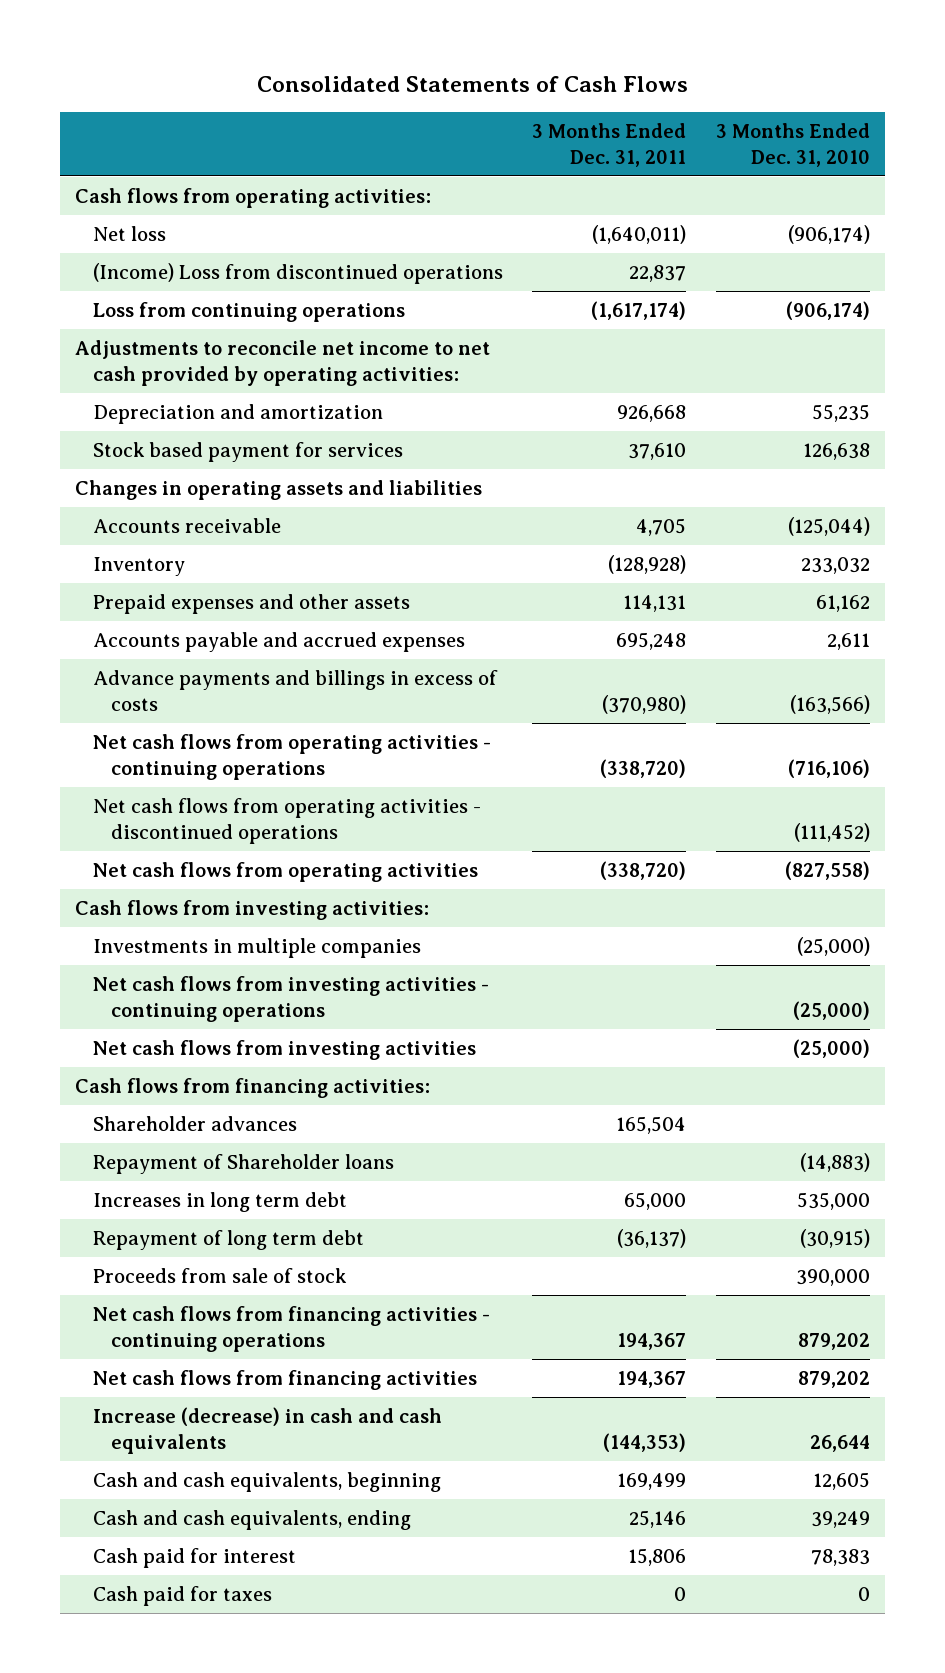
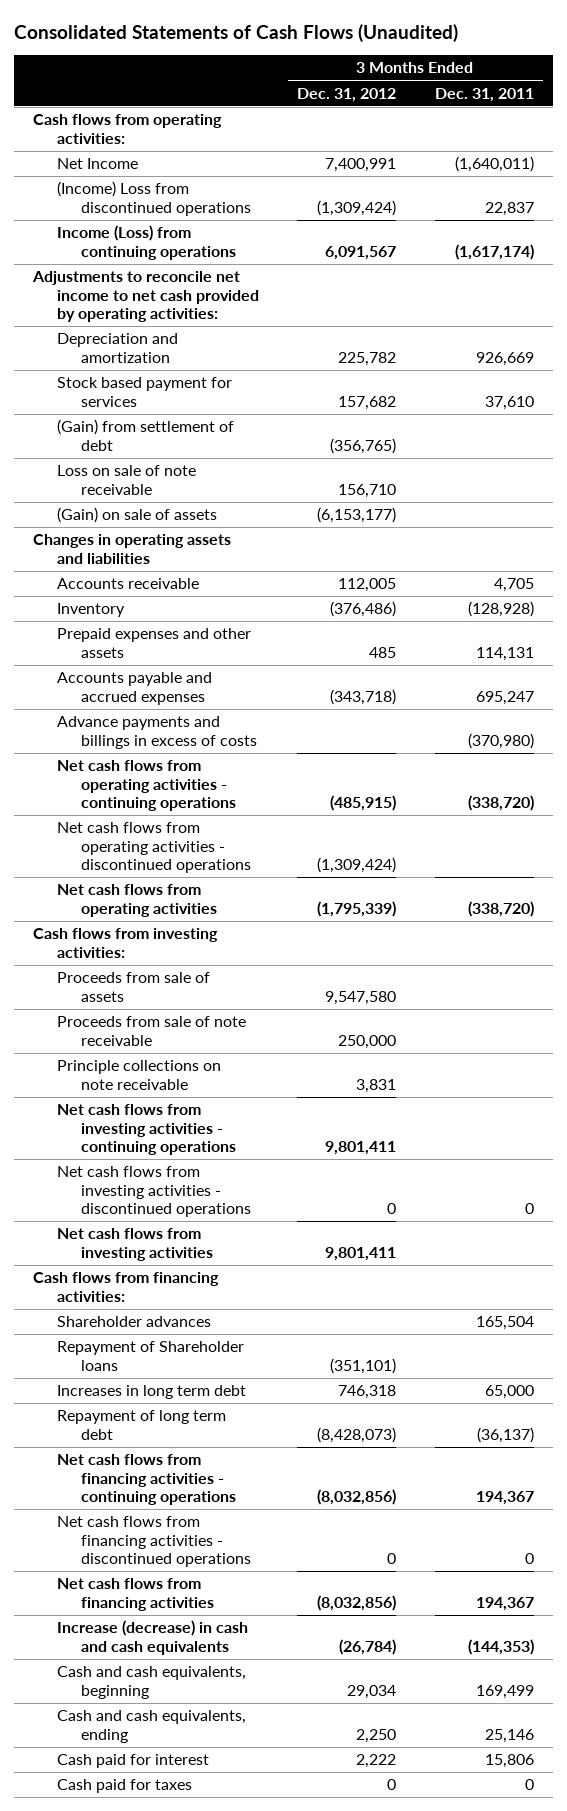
- Consolidated Statements of Cash Flows
+ Consolidated Statements of Cash Flows (Unaudited)
- | 3 Months Ended Dec. 31, 2011 | 3 Months Ended Dec. 31, 2010
+ | 3 Months Ended Dec. 31, 2012 | 3 Months Ended Dec. 31, 2011
- Net loss | (1,640,011) | (906,174)
+ Net Income | 7,400,991 | (1,640,011)
- Loss from continuing operations | (1,617,174) | (906,174)
+ Income (Loss) from continuing operations | 6,091,567 | (1,617,174)
- Depreciation and amortization | 926,668 | 55,235
+ Depreciation and amortization | 225,782 | 926,669
+ (Gain) from settlement of debt | (356,765) |
+ Loss on sale of note receivable | 156,710 |
+ (Gain) on sale of assets | (6,153,177) |
- Accounts payable and accrued expenses | 695,248 | 2,611
+ Accounts payable and accrued expenses | (343,718) | 695,247
- Investments in multiple companies | | (25,000)
+ Proceeds from sale of assets | 9,547,580 |
+ Proceeds from sale of note receivable | 250,000 |
+ Principle collections on note receivable | 3,831 |
+ Net cash flows from investing activities - discontinued operations | 0 | 0
- Proceeds from sale of stock | | 390,000
+ Net cash flows from financing activities - discontinued operations | 0 | 0

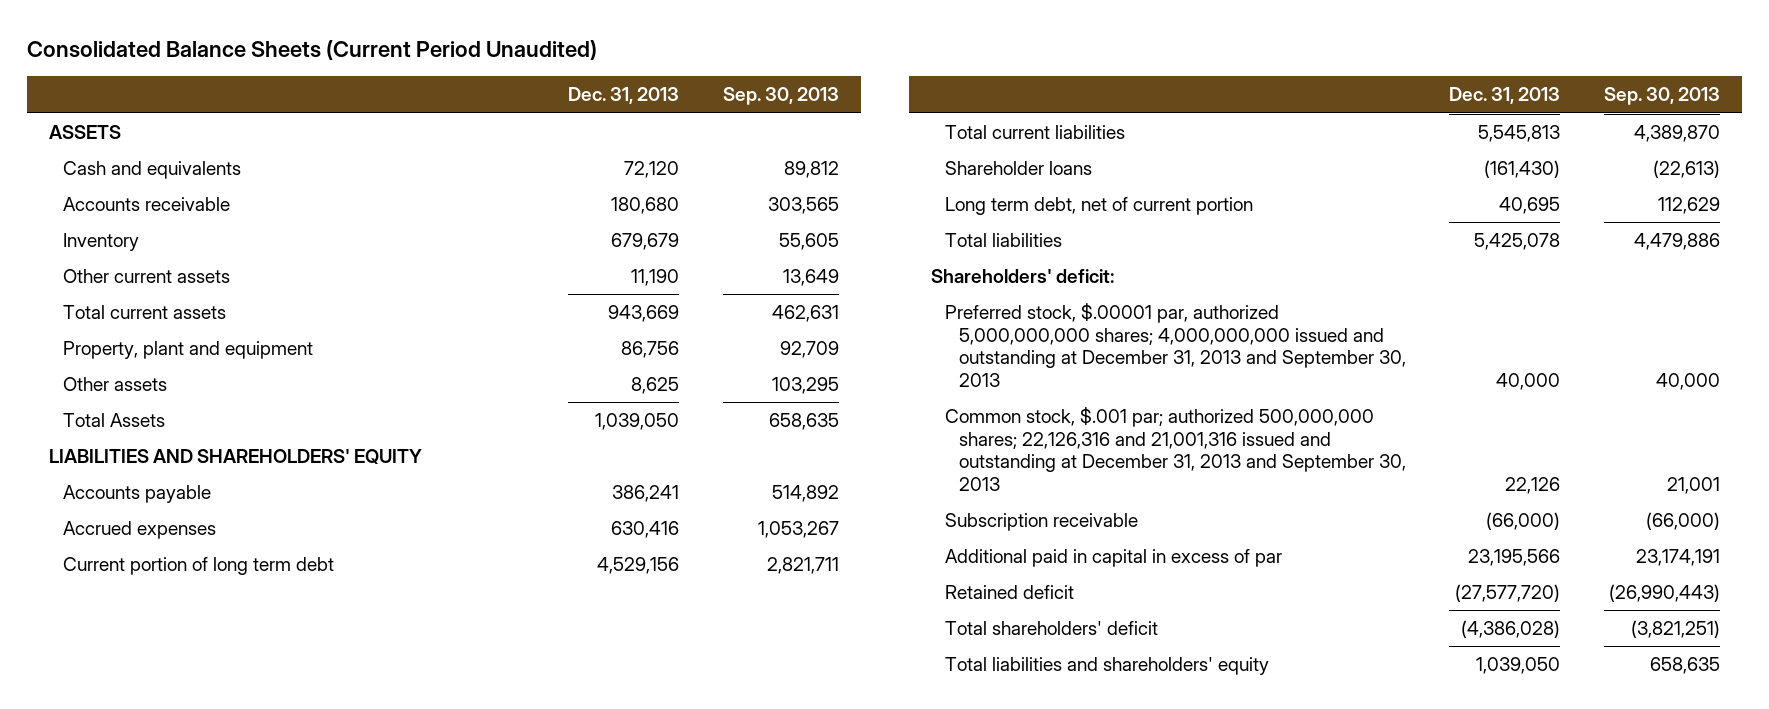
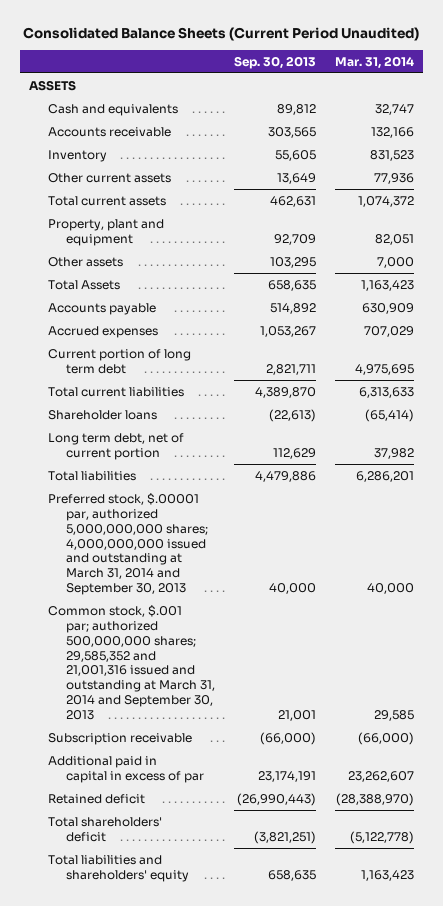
- | Dec. 31, 2013 | Sep. 30, 2013
+ | Sep. 30, 2013 | Mar. 31, 2014
- LIABILITIES AND SHAREHOLDERS' EQUITY
- Shareholders' deficit:
- Preferred stock, $.00001 par, authorized 5,000,000,000 shares; 4,000,000,000 issued and outstanding at December 31, 2013 and September 30, 2013 | 40,000 | 40,000
- Common stock, $.001 par; authorized 500,000,000 shares; 22,126,316 and 21,001,316 issued and outstanding at December 31, 2013 and September 30, 2013 | 22,126 | 21,001
+ Preferred stock, $.00001 par, authorized 5,000,000,000 shares; 4,000,000,000 issued and outstanding at March 31, 2014 and September 30, 2013 | 40,000 | 40,000
+ Common stock, $.001 par; authorized 500,000,000 shares; 29,585,352 and 21,001,316 issued and outstanding at March 31, 2014 and September 30, 2013 | 21,001 | 29,585

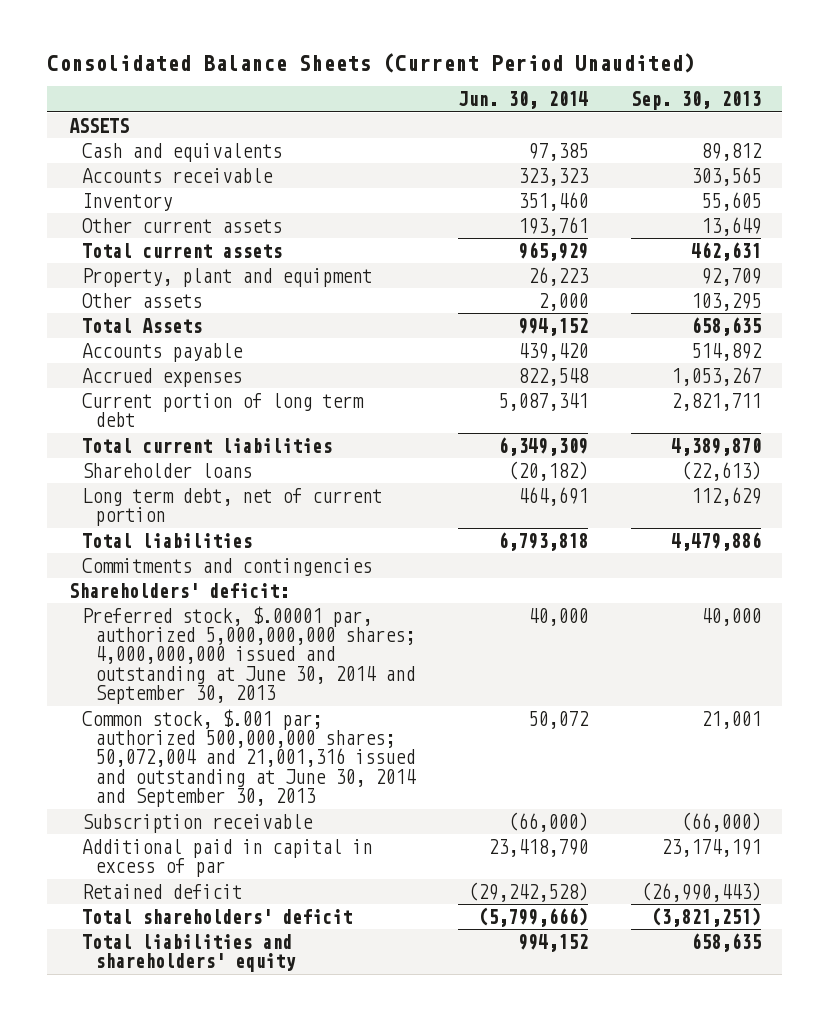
- | Sep. 30, 2013 | Mar. 31, 2014
+ | Jun. 30, 2014 | Sep. 30, 2013
- Preferred stock, $.00001 par, authorized 5,000,000,000 shares; 4,000,000,000 issued and outstanding at March 31, 2014 and September 30, 2013 | 40,000 | 40,000
- Common stock, $.001 par; authorized 500,000,000 shares; 29,585,352 and 21,001,316 issued and outstanding at March 31, 2014 and September 30, 2013 | 21,001 | 29,585
+ Commitments and contingencies
+ Shareholders' deficit:
+ Preferred stock, $.00001 par, authorized 5,000,000,000 shares; 4,000,000,000 issued and outstanding at June 30, 2014 and September 30, 2013 | 40,000 | 40,000
+ Common stock, $.001 par; authorized 500,000,000 shares; 50,072,004 and 21,001,316 issued and outstanding at June 30, 2014 and September 30, 2013 | 50,072 | 21,001

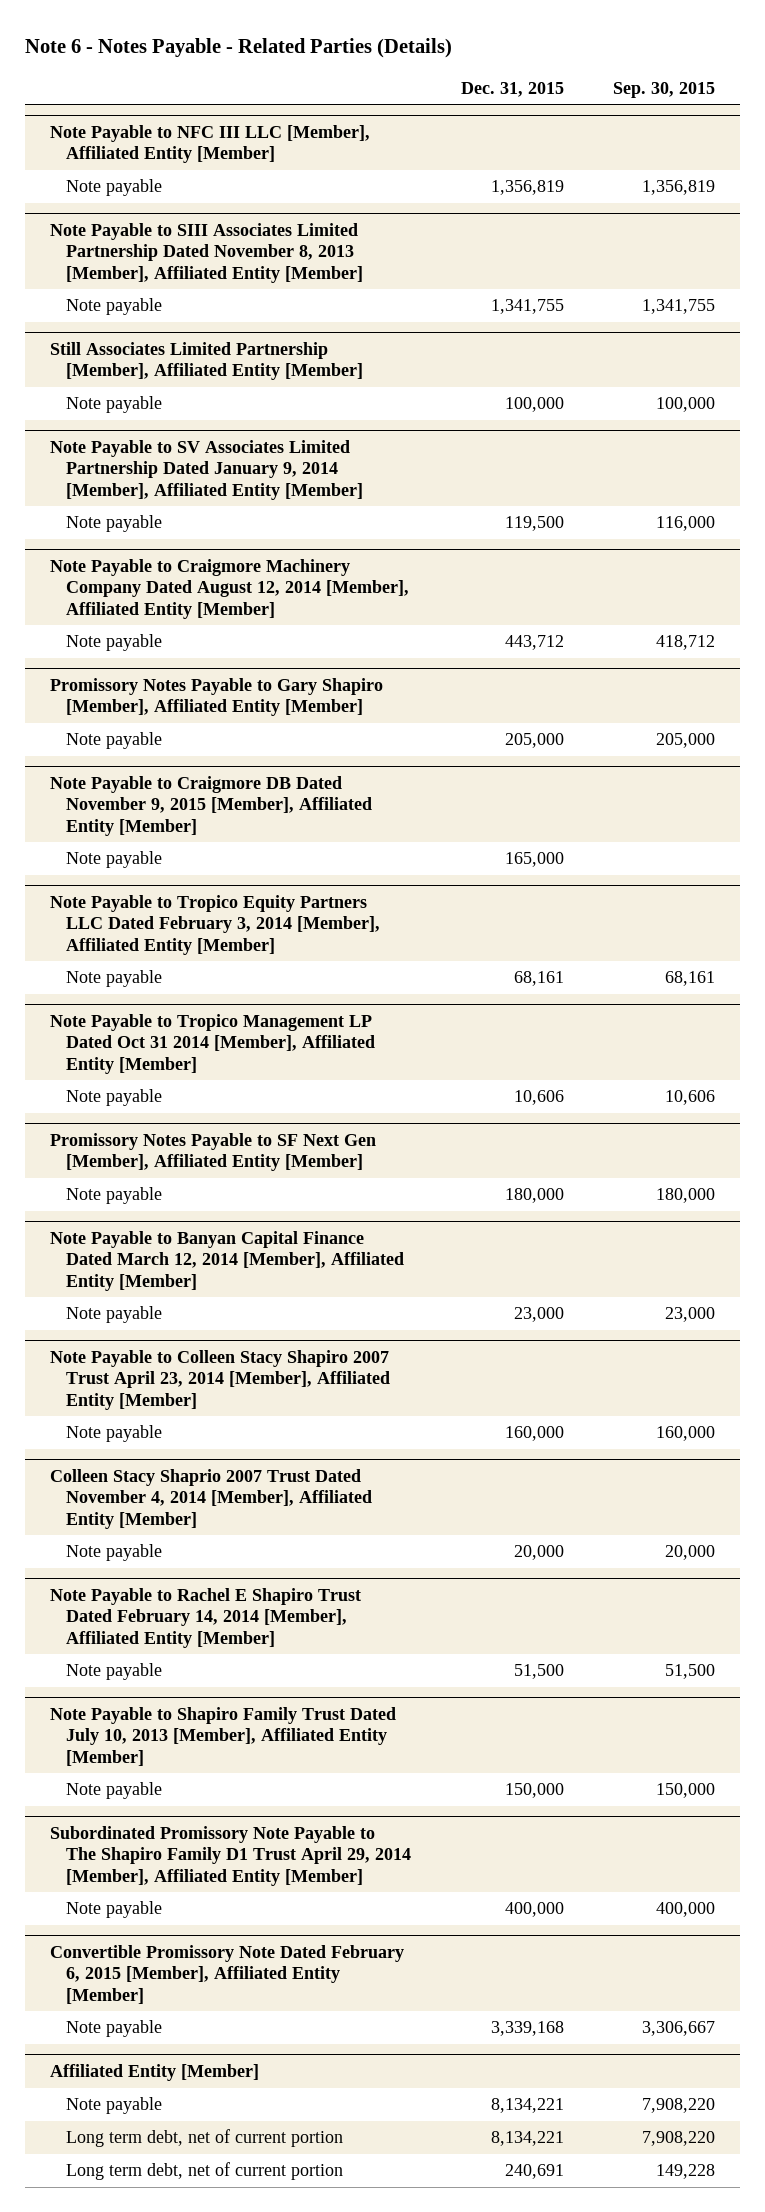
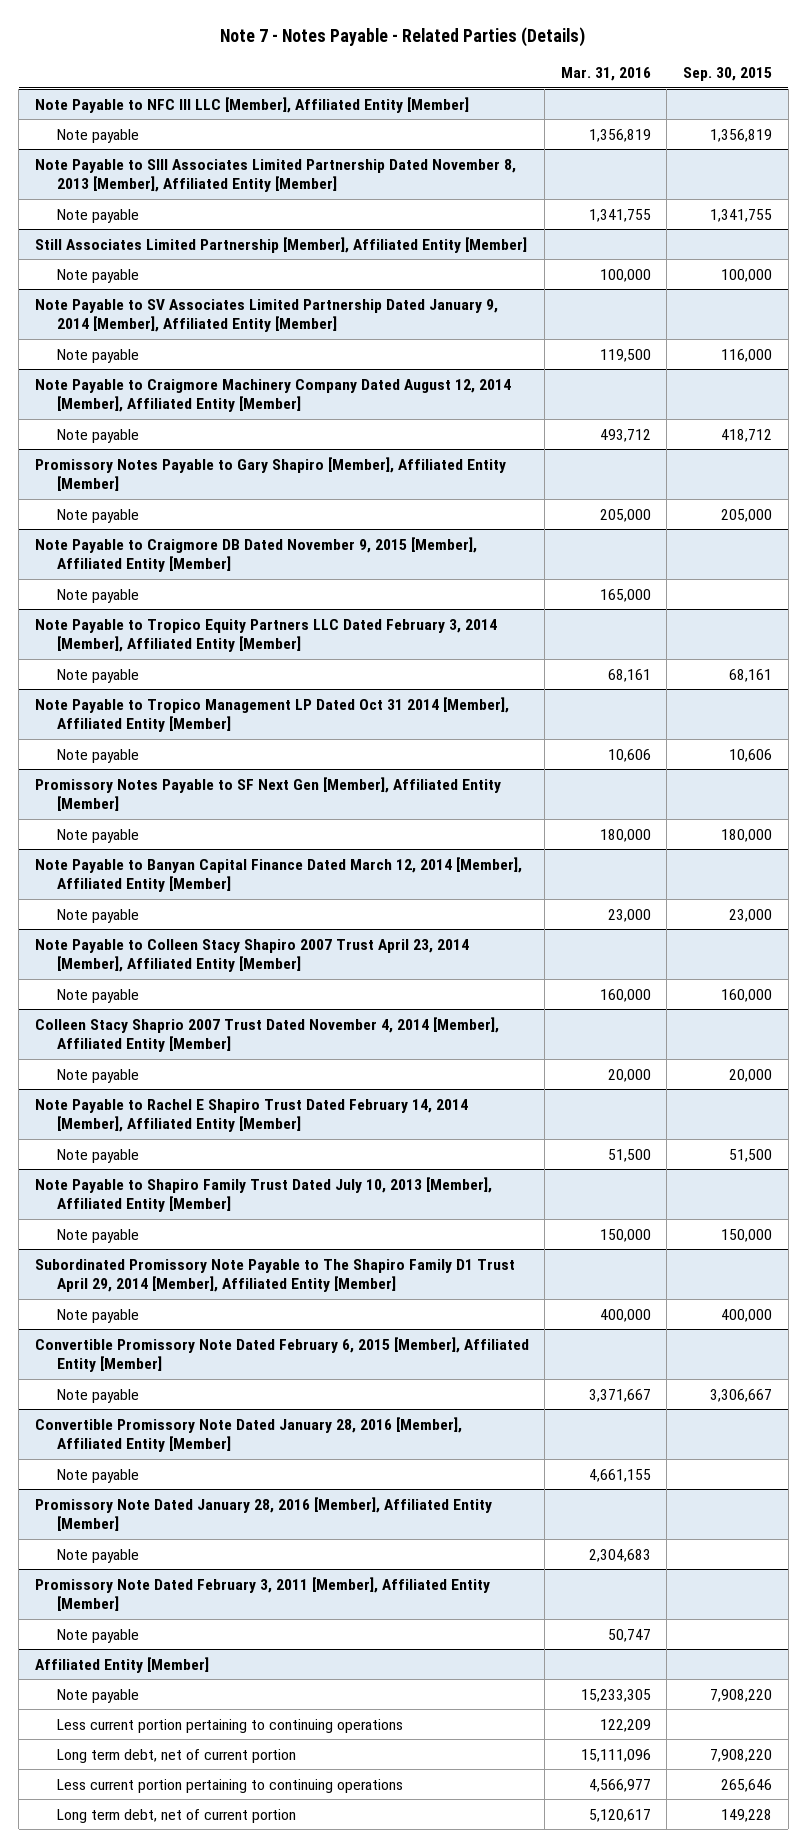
- Note 6 - Notes Payable - Related Parties (Details)
+ Note 7 - Notes Payable - Related Parties (Details)
- | Dec. 31, 2015 | Sep. 30, 2015
+ | Mar. 31, 2016 | Sep. 30, 2015
+ Convertible Promissory Note Dated January 28, 2016 [Member], Affiliated Entity [Member]
+ Note payable | 4,661,155 |
+ Promissory Note Dated January 28, 2016 [Member], Affiliated Entity [Member]
+ Note payable | 2,304,683 |
+ Promissory Note Dated February 3, 2011 [Member], Affiliated Entity [Member]
+ Note payable | 50,747 |
@ Affiliated Entity [Member]
+ Less current portion pertaining to continuing operations | 122,209 |
+ Less current portion pertaining to continuing operations | 4,566,977 | 265,646

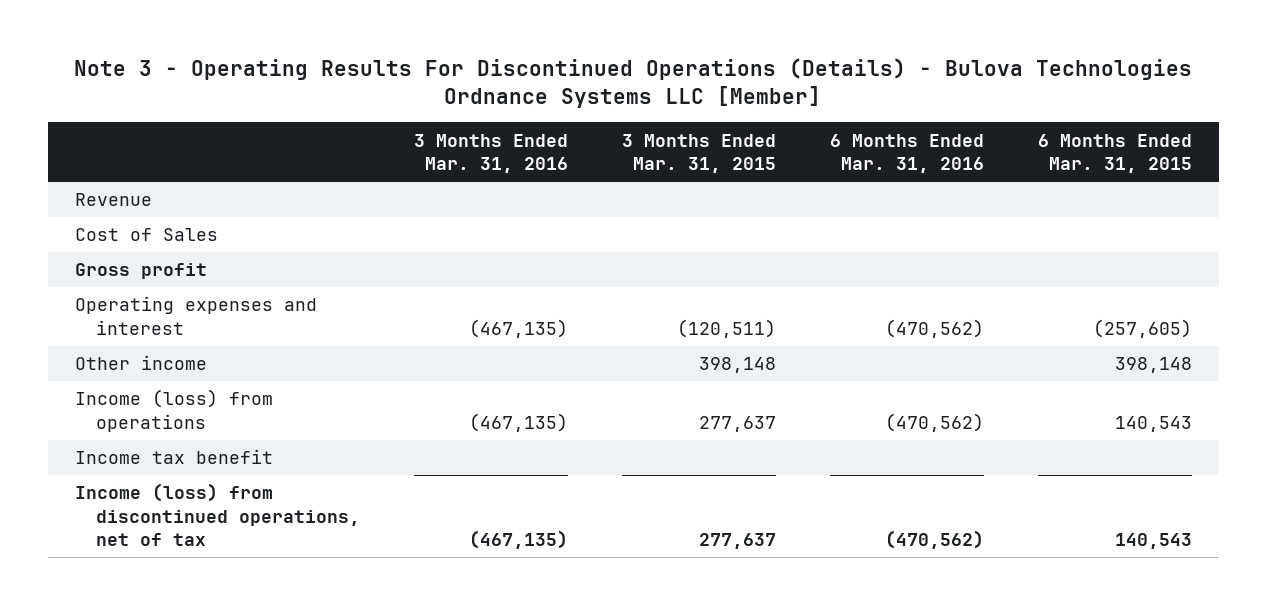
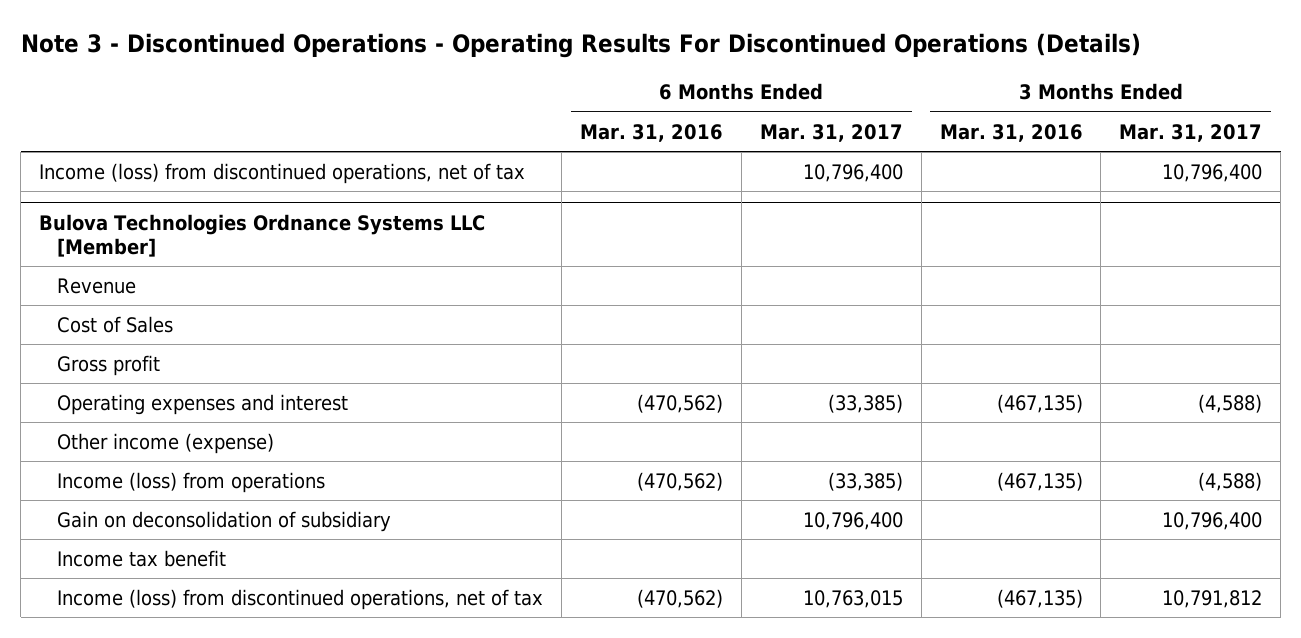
- Note 3 - Operating Results For Discontinued Operations (Details) - Bulova Technologies Ordnance Systems LLC [Member]
+ Note 3 - Discontinued Operations - Operating Results For Discontinued Operations (Details)
- | 3 Months Ended Mar. 31, 2016 | 3 Months Ended Mar. 31, 2015 | 6 Months Ended Mar. 31, 2016 | 6 Months Ended Mar. 31, 2015
+ | 6 Months Ended Mar. 31, 2016 | 6 Months Ended Mar. 31, 2017 | 3 Months Ended Mar. 31, 2016 | 3 Months Ended Mar. 31, 2017
+ Income (loss) from discontinued operations, net of tax | | 10,796,400 | | 10,796,400
+ Bulova Technologies Ordnance Systems LLC [Member]
- Other income | | 398,148 | | 398,148
+ Other income (expense)
+ Gain on deconsolidation of subsidiary | | 10,796,400 | | 10,796,400

